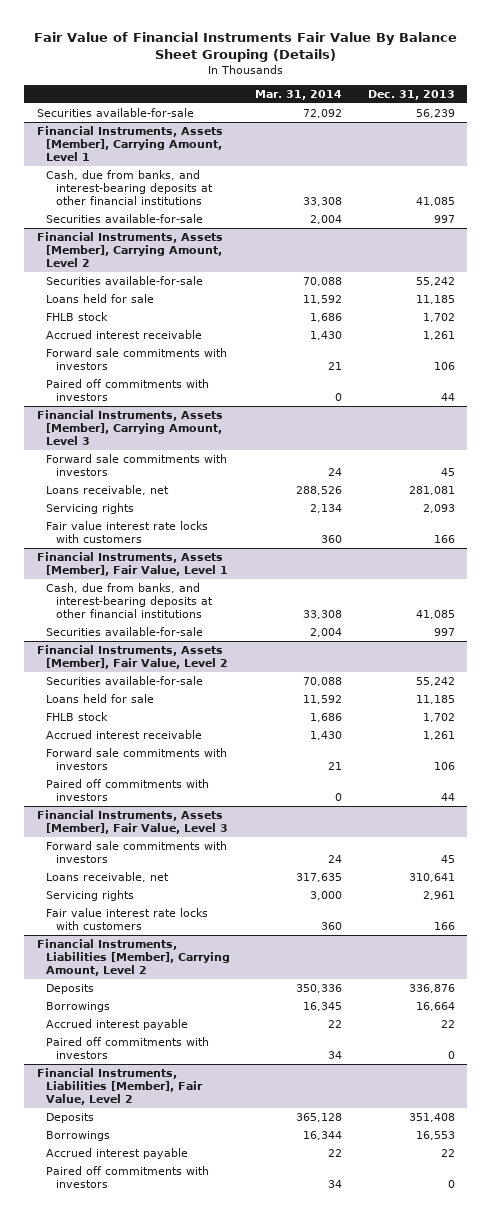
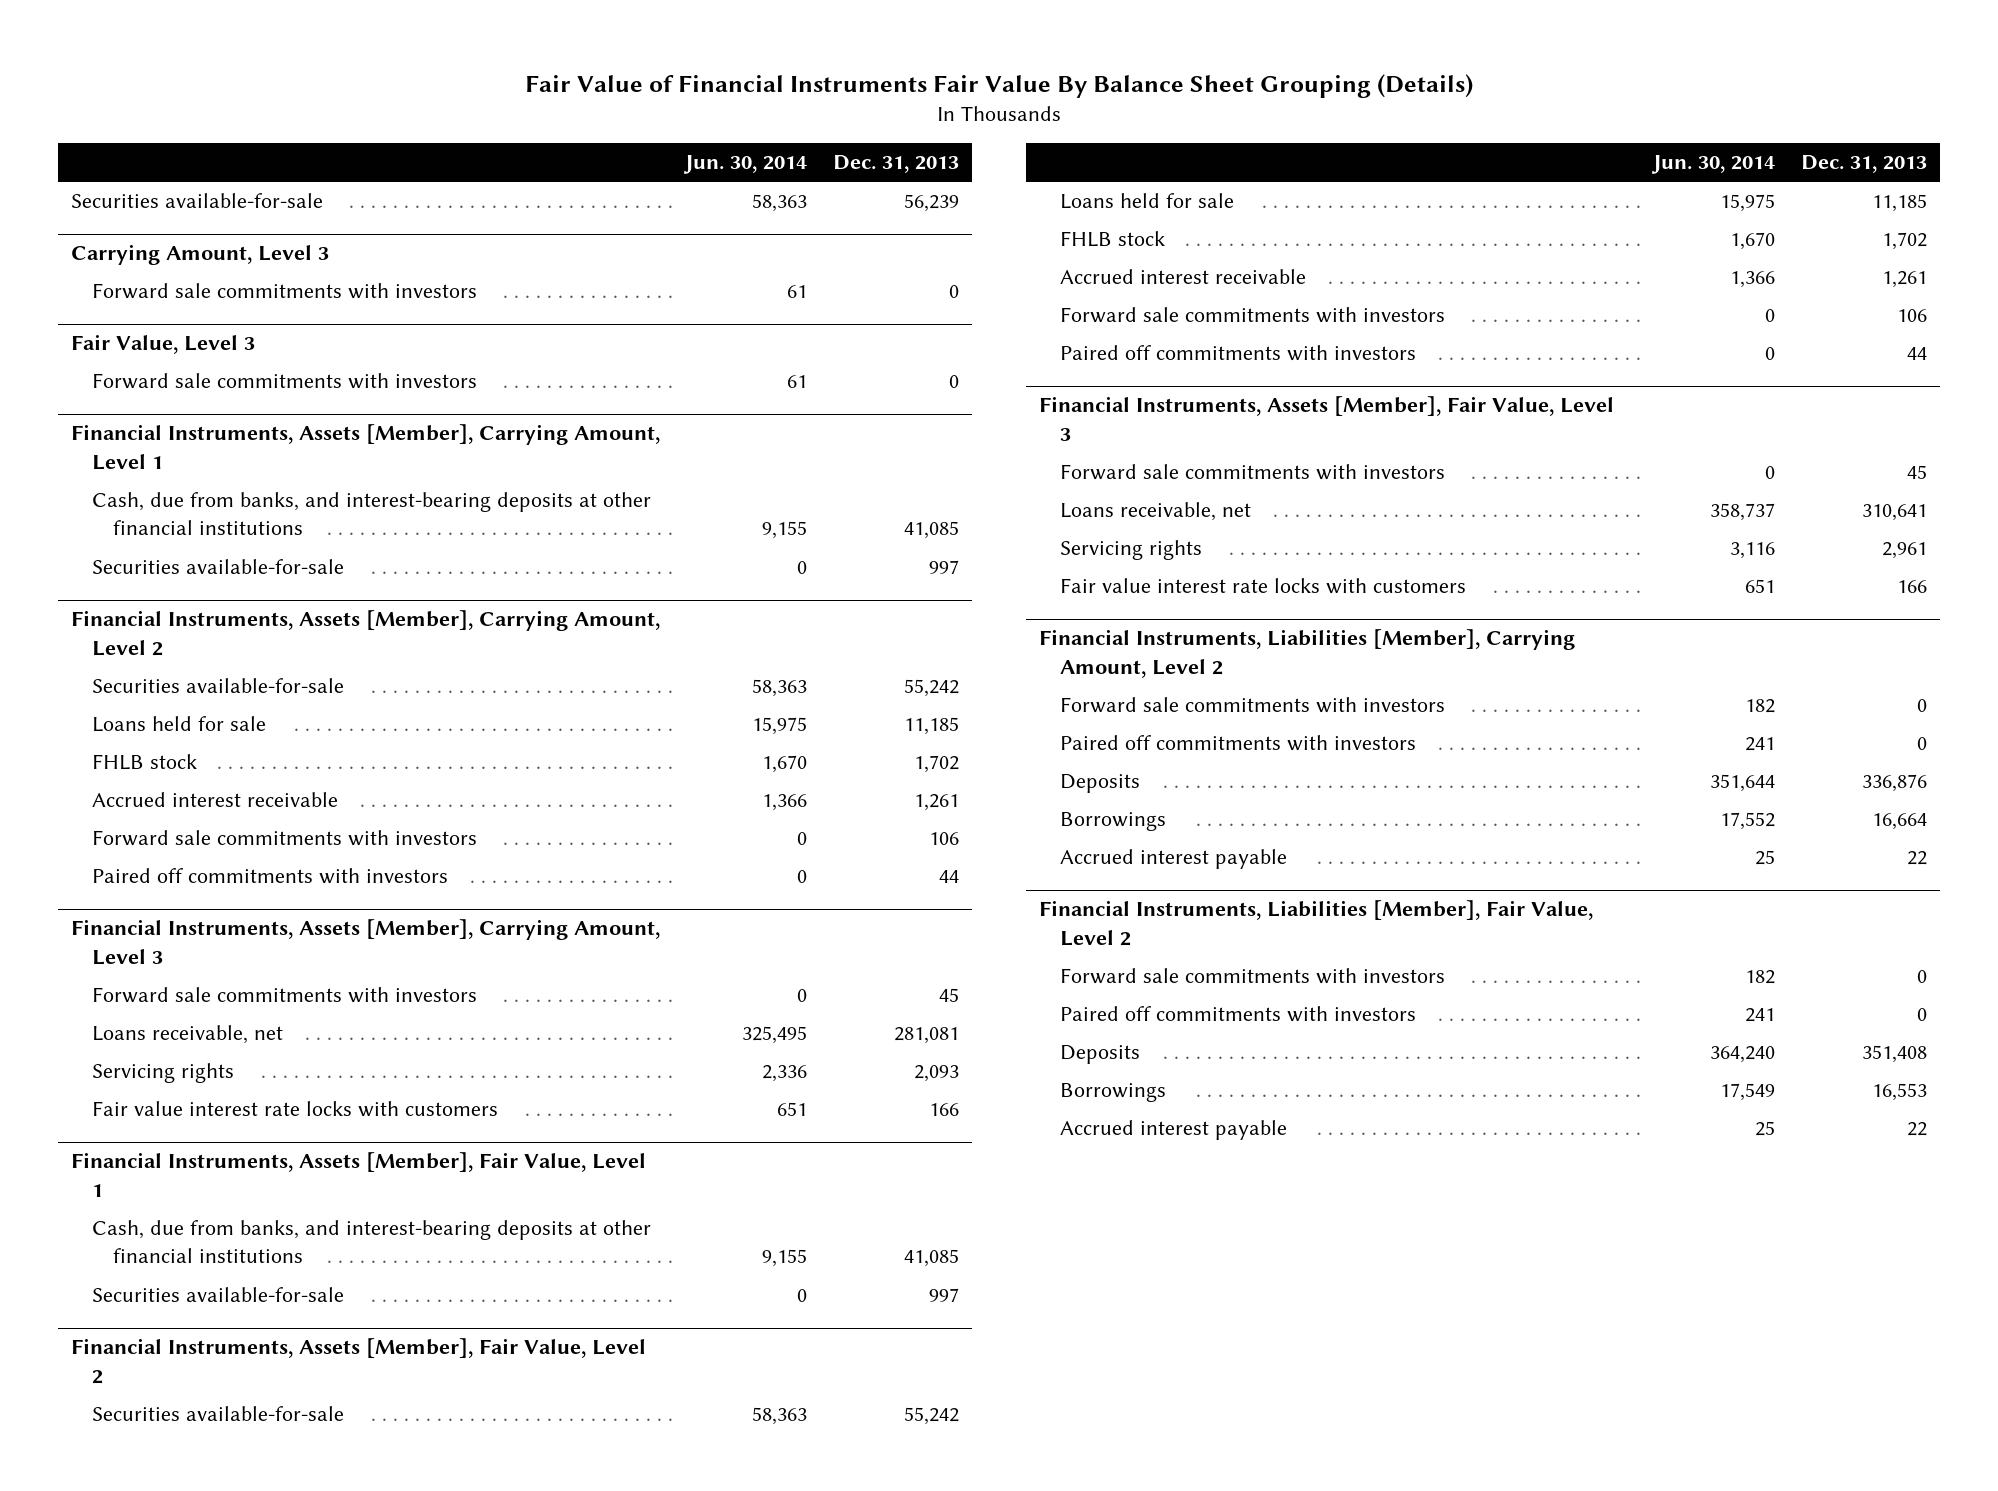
- | Mar. 31, 2014 | Dec. 31, 2013
+ | Jun. 30, 2014 | Dec. 31, 2013
+ Carrying Amount, Level 3
+ Forward sale commitments with investors | 61 | 0
+ Fair Value, Level 3
+ Forward sale commitments with investors | 61 | 0
@ Financial Instruments, Liabilities [Member], Carrying Amount, Level 2
+ Forward sale commitments with investors | 182 | 0
moved up: Paired off commitments with investors | 241 | 0
@ Financial Instruments, Liabilities [Member], Fair Value, Level 2
+ Forward sale commitments with investors | 182 | 0
moved up: Paired off commitments with investors | 241 | 0

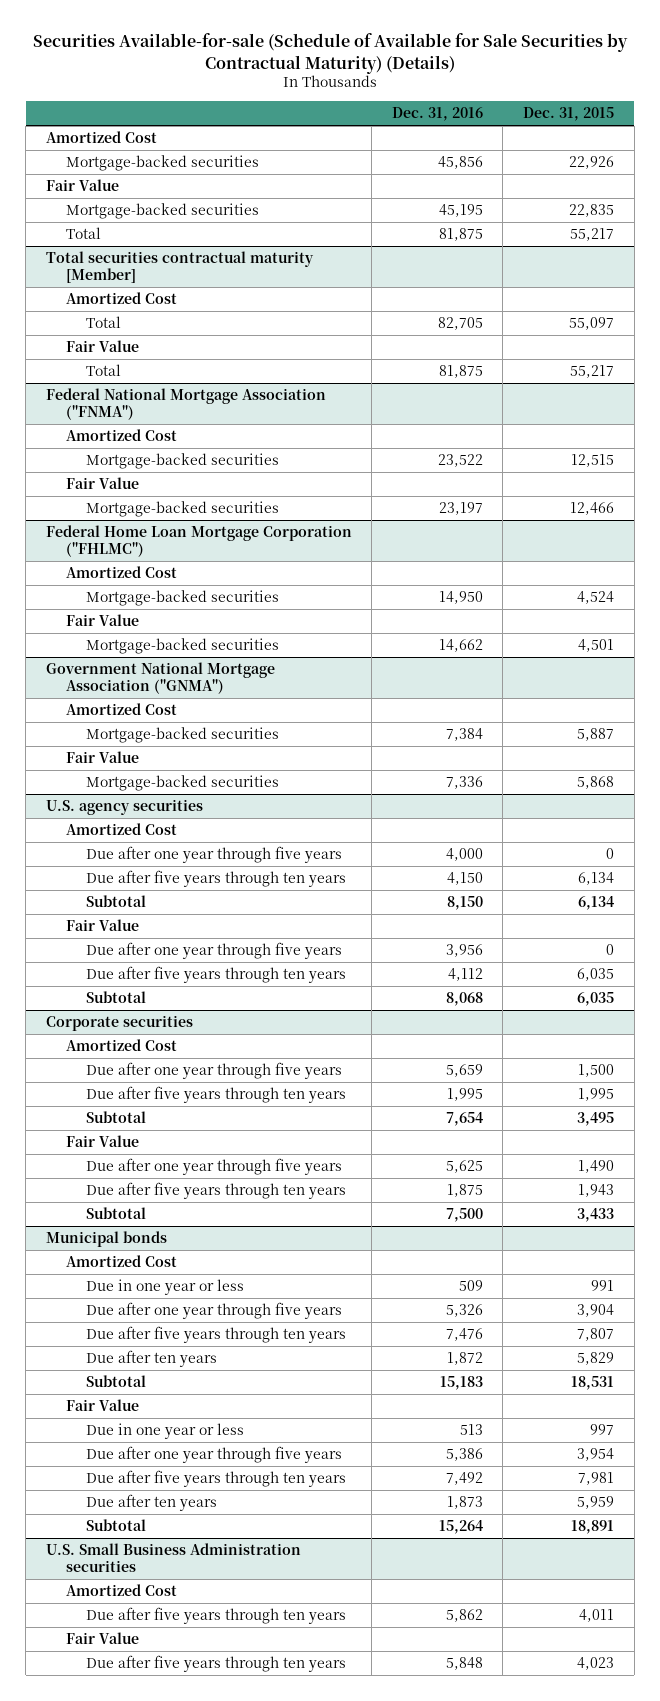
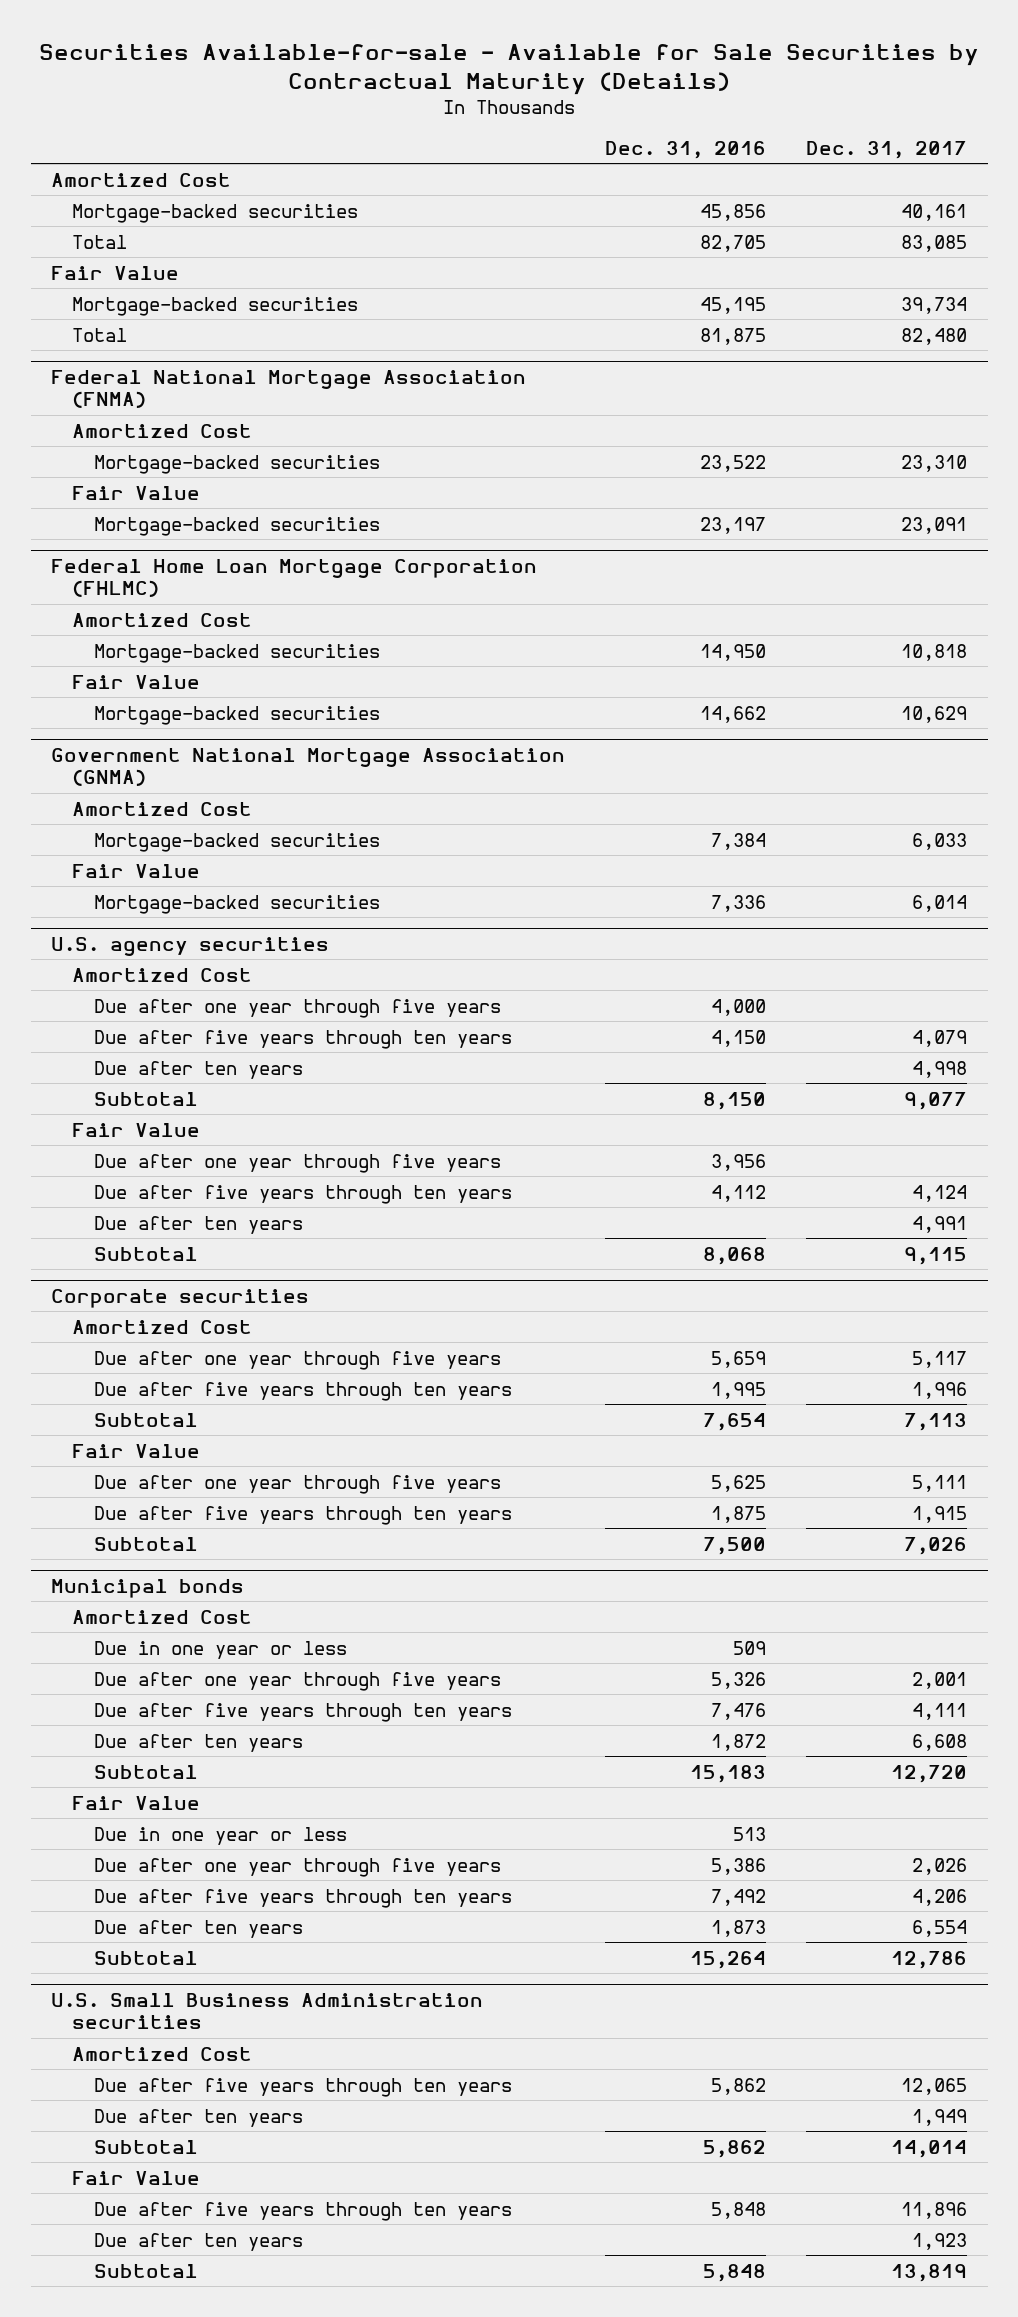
- Securities Available-for-sale (Schedule of Available for Sale Securities by Contractual Maturity) (Details)
+ Securities Available-for-sale - Available for Sale Securities by Contractual Maturity (Details)
- | Dec. 31, 2016 | Dec. 31, 2015
+ | Dec. 31, 2016 | Dec. 31, 2017
- Fair Value
- Total | 81,875 | 55,217
- Total securities contractual maturity [Member]
- Amortized Cost
moved down: Mortgage-backed securities | 45,195 | 39,734
- Federal National Mortgage Association ("FNMA")
+ Federal National Mortgage Association (FNMA)
- Federal Home Loan Mortgage Corporation ("FHLMC")
+ Federal Home Loan Mortgage Corporation (FHLMC)
- Government National Mortgage Association ("GNMA")
+ Government National Mortgage Association (GNMA)
@ U.S. agency securities
+ Due after ten years | | 4,998
+ Due after ten years | | 4,991
@ U.S. Small Business Administration securities
+ Due after ten years | | 1,949
+ Subtotal | 5,862 | 14,014
+ Due after ten years | | 1,923
+ Subtotal | 5,848 | 13,819

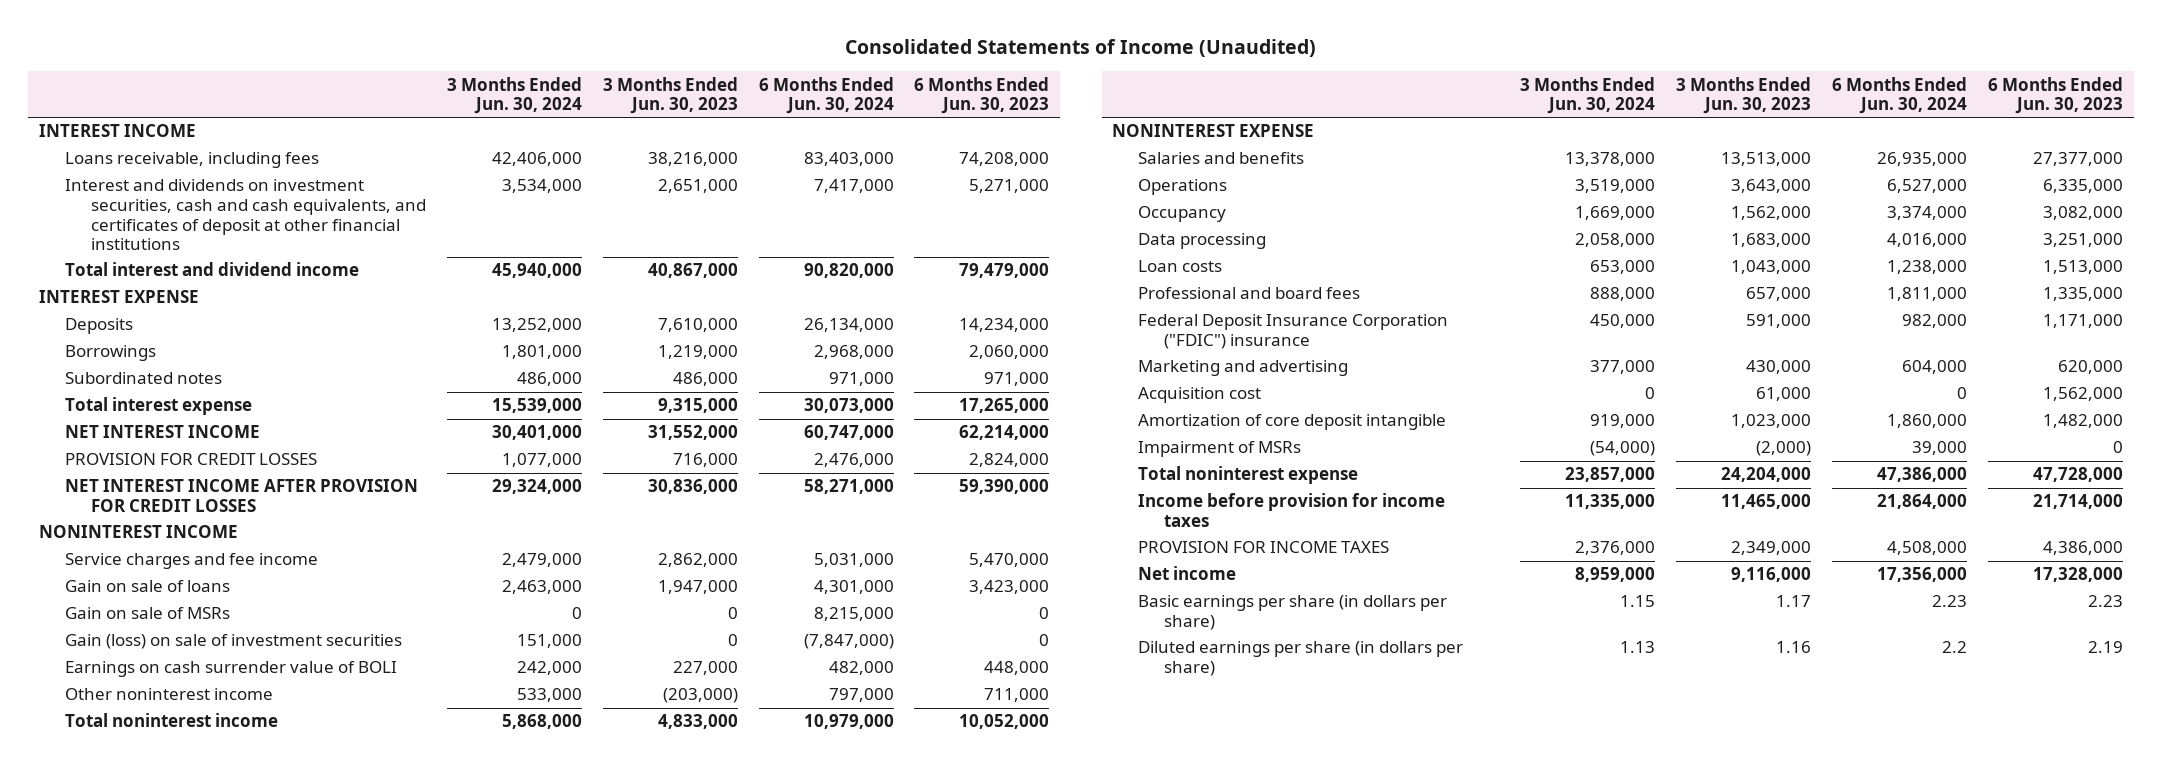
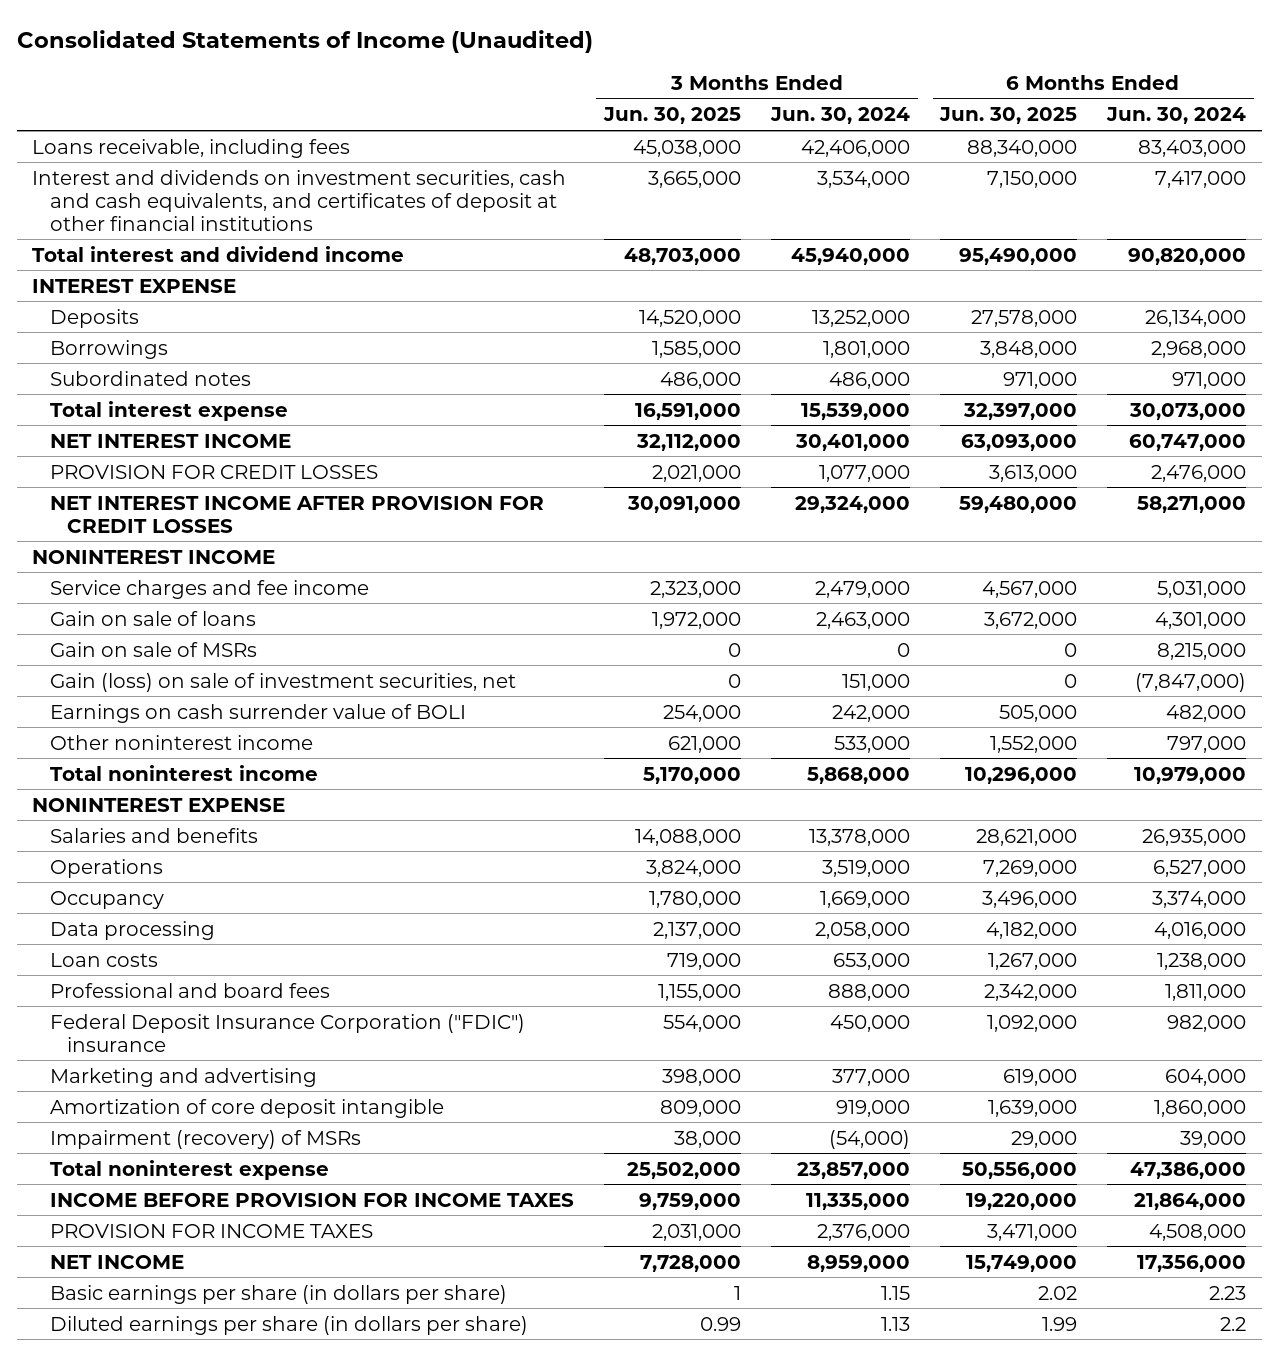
- | 3 Months Ended Jun. 30, 2024 | 3 Months Ended Jun. 30, 2023 | 6 Months Ended Jun. 30, 2024 | 6 Months Ended Jun. 30, 2023
+ | 3 Months Ended Jun. 30, 2025 | 3 Months Ended Jun. 30, 2024 | 6 Months Ended Jun. 30, 2025 | 6 Months Ended Jun. 30, 2024
- INTEREST INCOME
- Gain (loss) on sale of investment securities | 151,000 | 0 | (7,847,000) | 0
+ Gain (loss) on sale of investment securities, net | 0 | 151,000 | 0 | (7,847,000)
- Acquisition cost | 0 | 61,000 | 0 | 1,562,000
- Impairment of MSRs | (54,000) | (2,000) | 39,000 | 0
+ Impairment (recovery) of MSRs | 38,000 | (54,000) | 29,000 | 39,000
- Income before provision for income taxes | 11,335,000 | 11,465,000 | 21,864,000 | 21,714,000
+ INCOME BEFORE PROVISION FOR INCOME TAXES | 9,759,000 | 11,335,000 | 19,220,000 | 21,864,000
- Net income | 8,959,000 | 9,116,000 | 17,356,000 | 17,328,000
+ NET INCOME | 7,728,000 | 8,959,000 | 15,749,000 | 17,356,000

